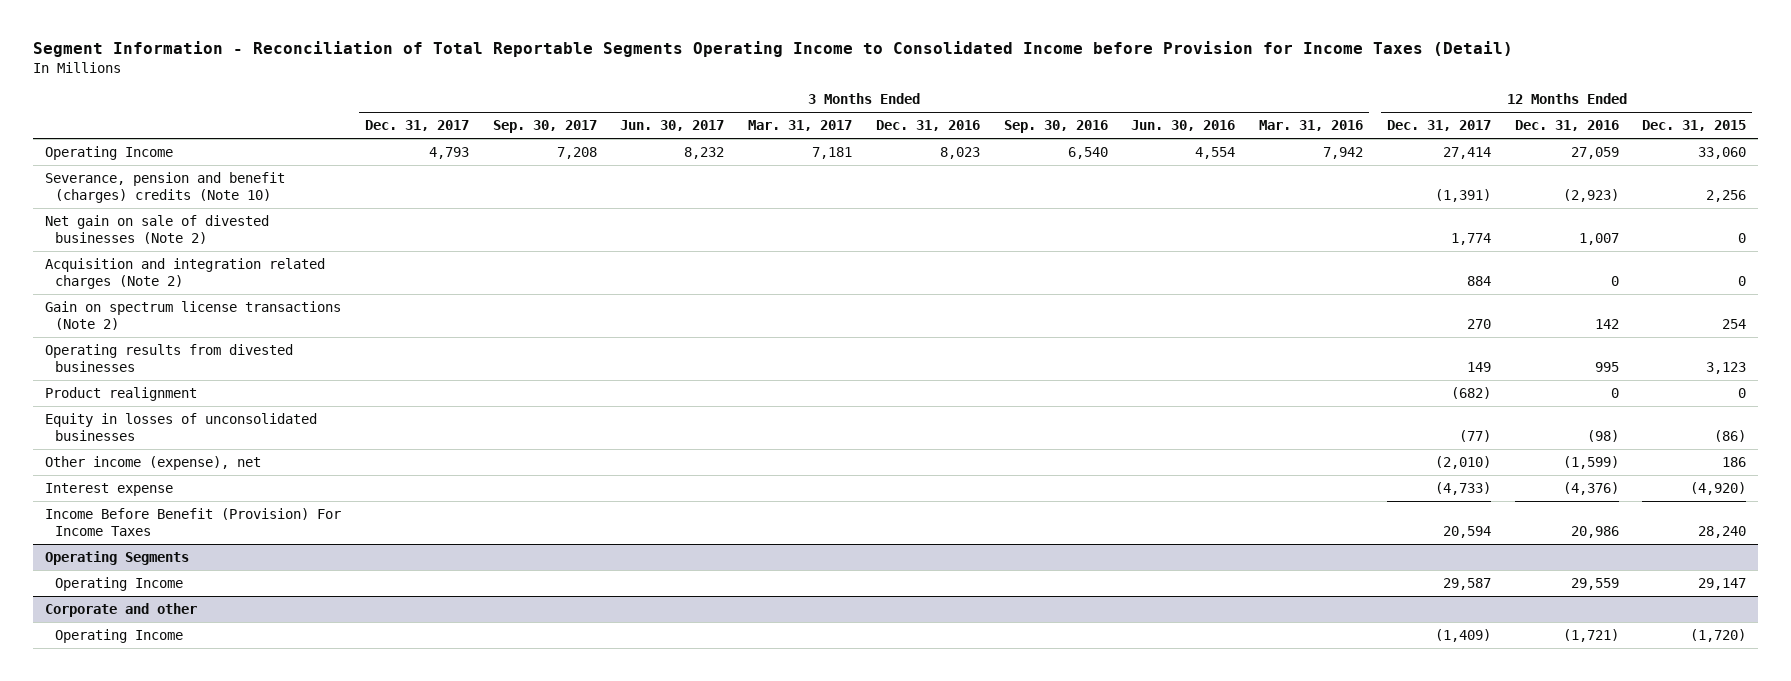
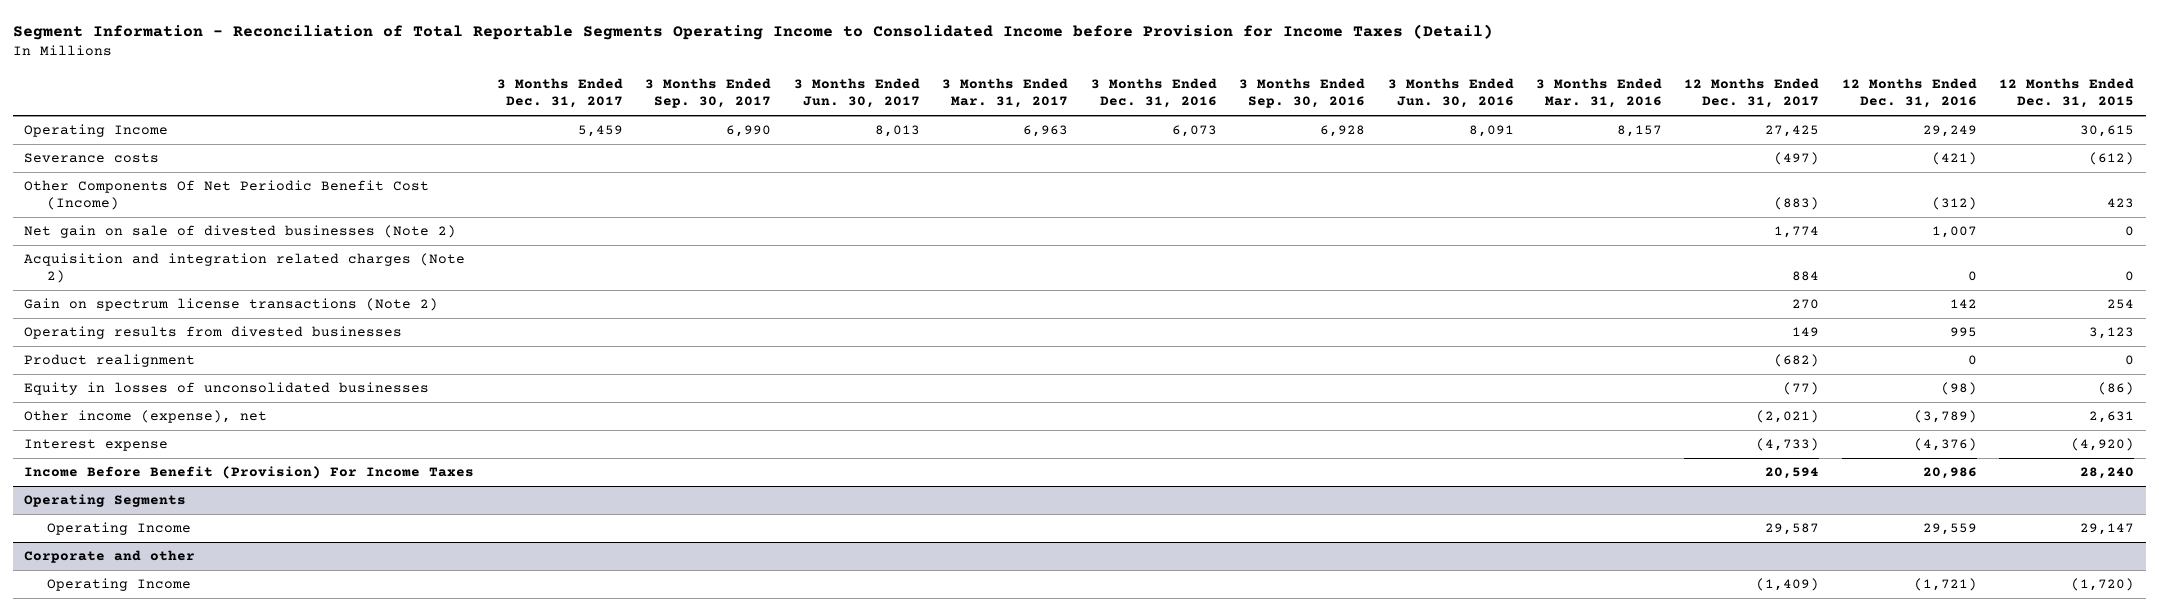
- Operating Income | 4,793 | 7,208 | 8,232 | 7,181 | 8,023 | 6,540 | 4,554 | 7,942 | 27,414 | 27,059 | 33,060
- Severance, pension and benefit (charges) credits (Note 10) | | | | | | | | | (1,391) | (2,923) | 2,256
+ Operating Income | 5,459 | 6,990 | 8,013 | 6,963 | 6,073 | 6,928 | 8,091 | 8,157 | 27,425 | 29,249 | 30,615
+ Severance costs | | | | | | | | | (497) | (421) | (612)
+ Other Components Of Net Periodic Benefit Cost (Income) | | | | | | | | | (883) | (312) | 423
- Other income (expense), net | | | | | | | | | (2,010) | (1,599) | 186
+ Other income (expense), net | | | | | | | | | (2,021) | (3,789) | 2,631

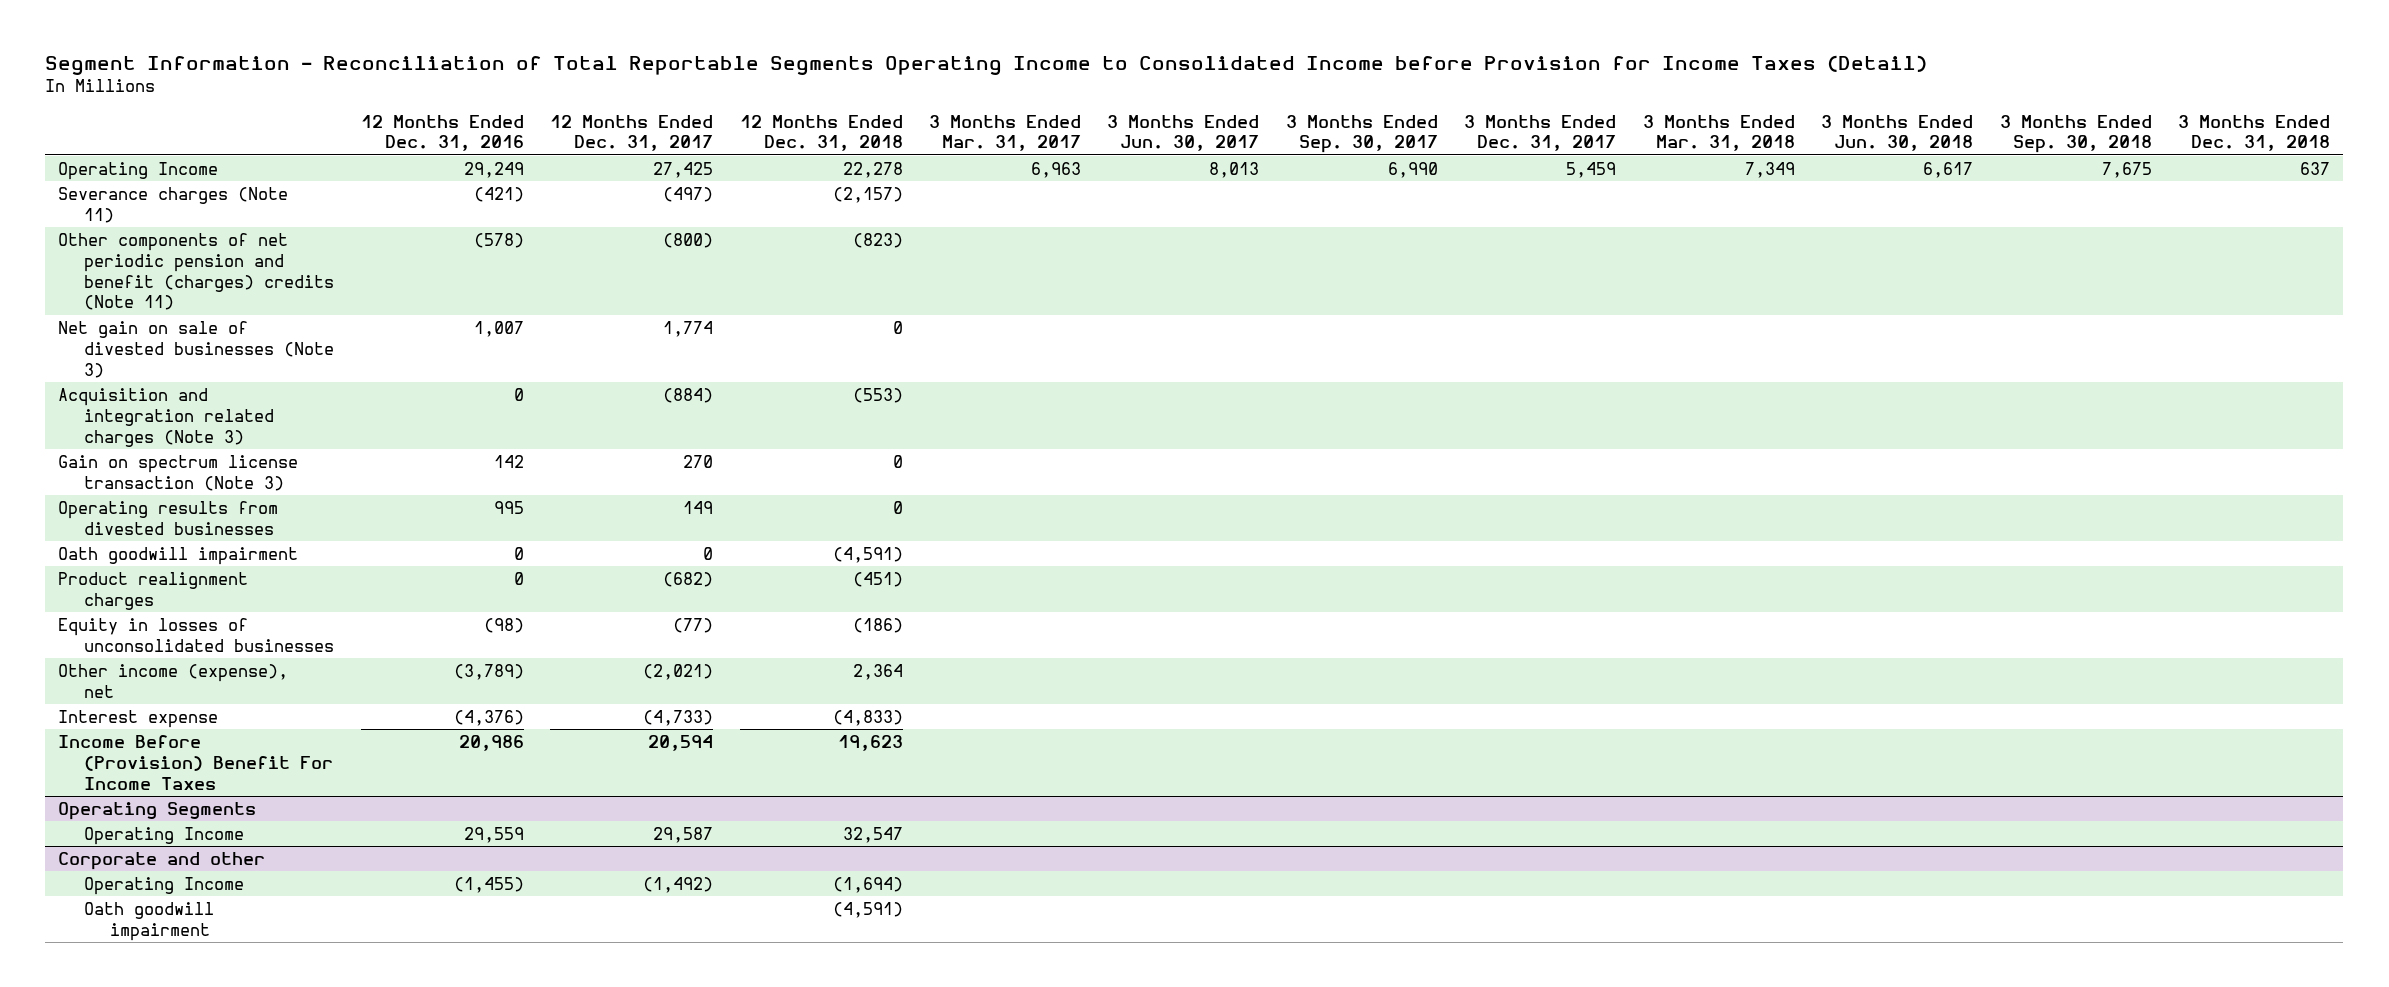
- | 3 Months Ended Dec. 31, 2017 | 3 Months Ended Sep. 30, 2017 | 3 Months Ended Jun. 30, 2017 | 3 Months Ended Mar. 31, 2017 | 3 Months Ended Dec. 31, 2016 | 3 Months Ended Sep. 30, 2016 | 3 Months Ended Jun. 30, 2016 | 3 Months Ended Mar. 31, 2016 | 12 Months Ended Dec. 31, 2017 | 12 Months Ended Dec. 31, 2016 | 12 Months Ended Dec. 31, 2015
+ | 12 Months Ended Dec. 31, 2016 | 12 Months Ended Dec. 31, 2017 | 12 Months Ended Dec. 31, 2018 | 3 Months Ended Mar. 31, 2017 | 3 Months Ended Jun. 30, 2017 | 3 Months Ended Sep. 30, 2017 | 3 Months Ended Dec. 31, 2017 | 3 Months Ended Mar. 31, 2018 | 3 Months Ended Jun. 30, 2018 | 3 Months Ended Sep. 30, 2018 | 3 Months Ended Dec. 31, 2018
- Severance costs | | | | | | | | | (497) | (421) | (612)
- Other Components Of Net Periodic Benefit Cost (Income) | | | | | | | | | (883) | (312) | 423
- Net gain on sale of divested businesses (Note 2) | | | | | | | | | 1,774 | 1,007 | 0
- Acquisition and integration related charges (Note 2) | | | | | | | | | 884 | 0 | 0
- Gain on spectrum license transactions (Note 2) | | | | | | | | | 270 | 142 | 254
+ Severance charges (Note 11) | (421) | (497) | (2,157) | | | | | | | |
+ Other components of net periodic pension and benefit (charges) credits (Note 11) | (578) | (800) | (823) | | | | | | | |
+ Net gain on sale of divested businesses (Note 3) | 1,007 | 1,774 | 0 | | | | | | | |
+ Acquisition and integration related charges (Note 3) | 0 | (884) | (553) | | | | | | | |
+ Gain on spectrum license transaction (Note 3) | 142 | 270 | 0 | | | | | | | |
- Product realignment | | | | | | | | | (682) | 0 | 0
+ Oath goodwill impairment | 0 | 0 | (4,591) | | | | | | | |
+ Product realignment charges | 0 | (682) | (451) | | | | | | | |
- Income Before Benefit (Provision) For Income Taxes | | | | | | | | | 20,594 | 20,986 | 28,240
+ Income Before (Provision) Benefit For Income Taxes | 20,986 | 20,594 | 19,623 | | | | | | | |
@ Corporate and other
- Operating Income | | | | | | | | | (1,409) | (1,721) | (1,720)
+ Operating Income | (1,455) | (1,492) | (1,694) | | | | | | | |
+ Oath goodwill impairment | | | (4,591) | | | | | | | |

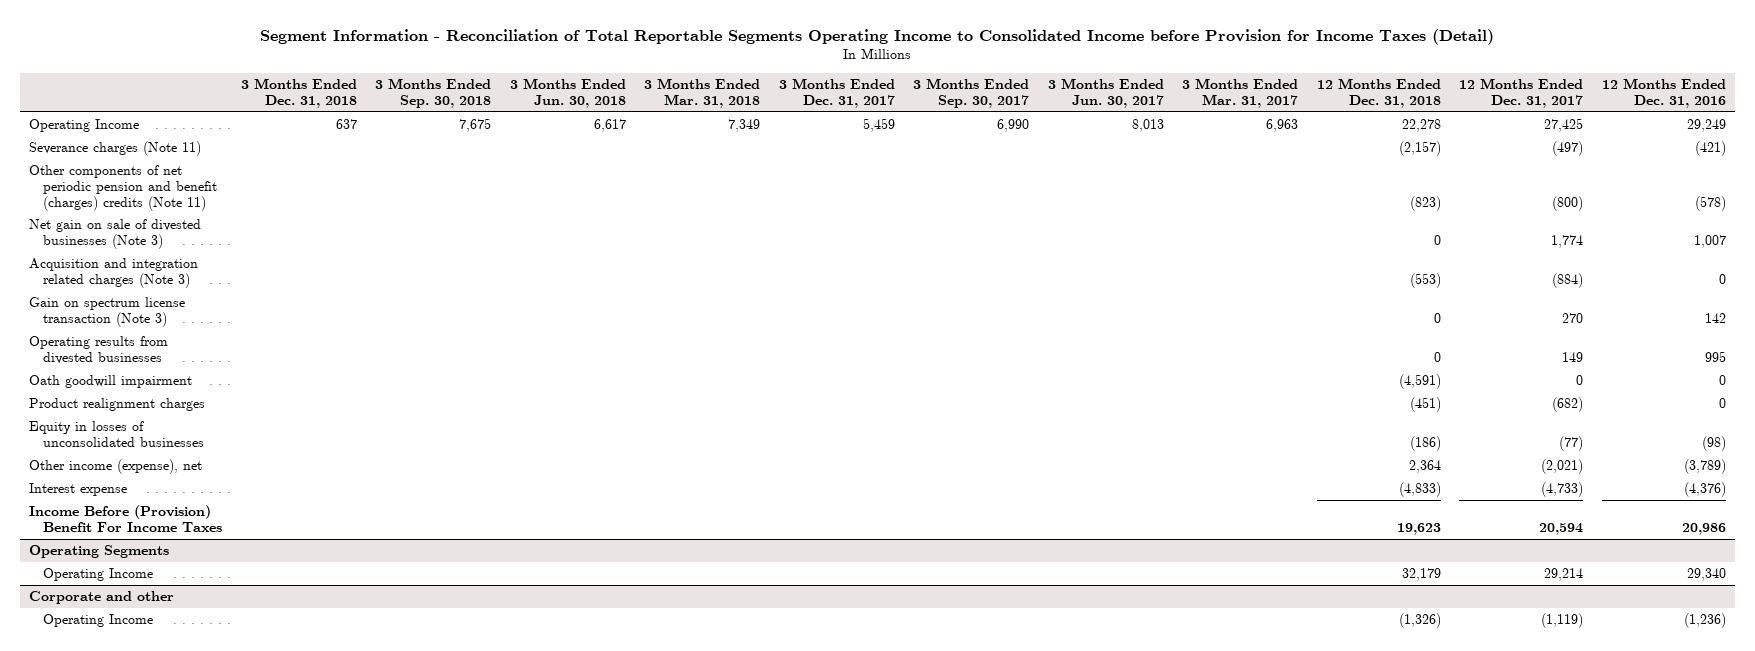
- | 12 Months Ended Dec. 31, 2016 | 12 Months Ended Dec. 31, 2017 | 12 Months Ended Dec. 31, 2018 | 3 Months Ended Mar. 31, 2017 | 3 Months Ended Jun. 30, 2017 | 3 Months Ended Sep. 30, 2017 | 3 Months Ended Dec. 31, 2017 | 3 Months Ended Mar. 31, 2018 | 3 Months Ended Jun. 30, 2018 | 3 Months Ended Sep. 30, 2018 | 3 Months Ended Dec. 31, 2018
+ | 3 Months Ended Dec. 31, 2018 | 3 Months Ended Sep. 30, 2018 | 3 Months Ended Jun. 30, 2018 | 3 Months Ended Mar. 31, 2018 | 3 Months Ended Dec. 31, 2017 | 3 Months Ended Sep. 30, 2017 | 3 Months Ended Jun. 30, 2017 | 3 Months Ended Mar. 31, 2017 | 12 Months Ended Dec. 31, 2018 | 12 Months Ended Dec. 31, 2017 | 12 Months Ended Dec. 31, 2016
@ Operating Segments
- Operating Income | 29,559 | 29,587 | 32,547 | | | | | | | |
+ Operating Income | | | | | | | | | 32,179 | 29,214 | 29,340
@ Corporate and other
- Operating Income | (1,455) | (1,492) | (1,694) | | | | | | | |
- Oath goodwill impairment | | | (4,591) | | | | | | | |
+ Operating Income | | | | | | | | | (1,326) | (1,119) | (1,236)

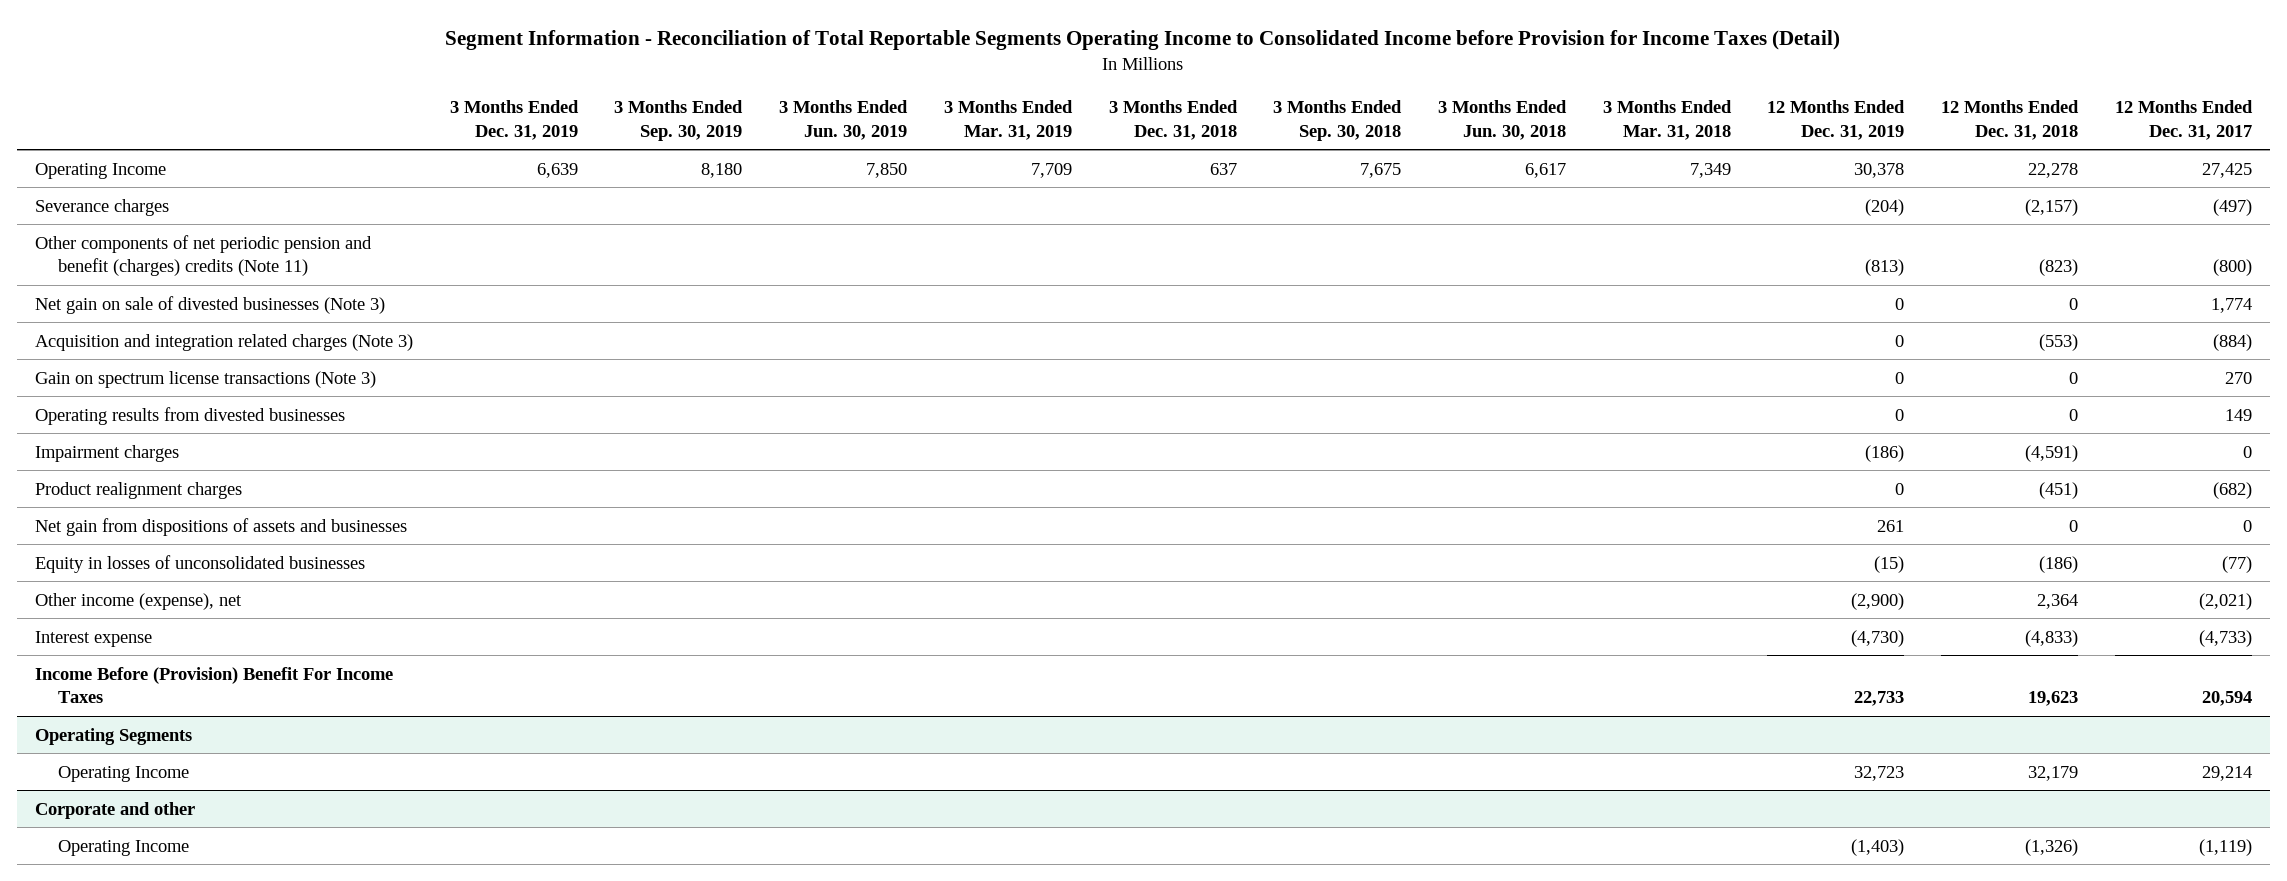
- | 3 Months Ended Dec. 31, 2018 | 3 Months Ended Sep. 30, 2018 | 3 Months Ended Jun. 30, 2018 | 3 Months Ended Mar. 31, 2018 | 3 Months Ended Dec. 31, 2017 | 3 Months Ended Sep. 30, 2017 | 3 Months Ended Jun. 30, 2017 | 3 Months Ended Mar. 31, 2017 | 12 Months Ended Dec. 31, 2018 | 12 Months Ended Dec. 31, 2017 | 12 Months Ended Dec. 31, 2016
+ | 3 Months Ended Dec. 31, 2019 | 3 Months Ended Sep. 30, 2019 | 3 Months Ended Jun. 30, 2019 | 3 Months Ended Mar. 31, 2019 | 3 Months Ended Dec. 31, 2018 | 3 Months Ended Sep. 30, 2018 | 3 Months Ended Jun. 30, 2018 | 3 Months Ended Mar. 31, 2018 | 12 Months Ended Dec. 31, 2019 | 12 Months Ended Dec. 31, 2018 | 12 Months Ended Dec. 31, 2017
- Severance charges (Note 11) | | | | | | | | | (2,157) | (497) | (421)
+ Severance charges | | | | | | | | | (204) | (2,157) | (497)
- Gain on spectrum license transaction (Note 3) | | | | | | | | | 0 | 270 | 142
+ Gain on spectrum license transactions (Note 3) | | | | | | | | | 0 | 0 | 270
- Oath goodwill impairment | | | | | | | | | (4,591) | 0 | 0
+ Impairment charges | | | | | | | | | (186) | (4,591) | 0
+ Net gain from dispositions of assets and businesses | | | | | | | | | 261 | 0 | 0

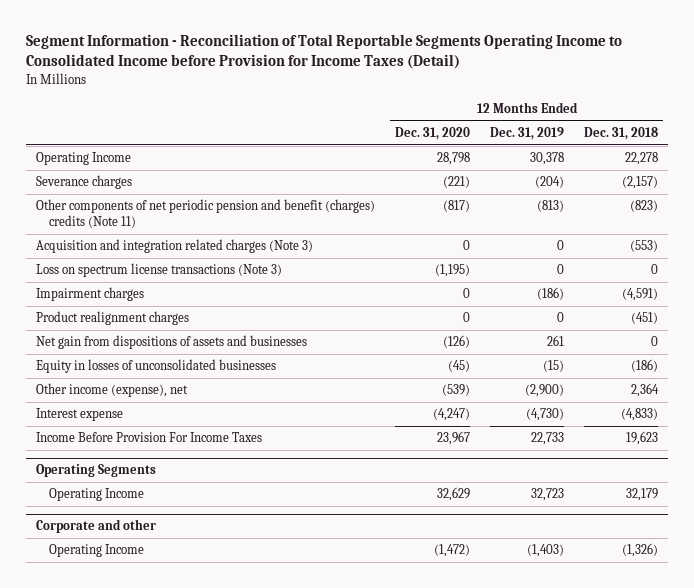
- | 3 Months Ended Dec. 31, 2019 | 3 Months Ended Sep. 30, 2019 | 3 Months Ended Jun. 30, 2019 | 3 Months Ended Mar. 31, 2019 | 3 Months Ended Dec. 31, 2018 | 3 Months Ended Sep. 30, 2018 | 3 Months Ended Jun. 30, 2018 | 3 Months Ended Mar. 31, 2018 | 12 Months Ended Dec. 31, 2019 | 12 Months Ended Dec. 31, 2018 | 12 Months Ended Dec. 31, 2017
+ | 12 Months Ended Dec. 31, 2020 | 12 Months Ended Dec. 31, 2019 | 12 Months Ended Dec. 31, 2018
- Net gain on sale of divested businesses (Note 3) | | | | | | | | | 0 | 0 | 1,774
- Gain on spectrum license transactions (Note 3) | | | | | | | | | 0 | 0 | 270
- Operating results from divested businesses | | | | | | | | | 0 | 0 | 149
+ Loss on spectrum license transactions (Note 3) | (1,195) | 0 | 0
- Income Before (Provision) Benefit For Income Taxes | | | | | | | | | 22,733 | 19,623 | 20,594
+ Income Before Provision For Income Taxes | 23,967 | 22,733 | 19,623

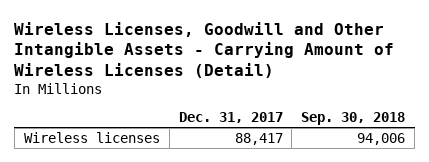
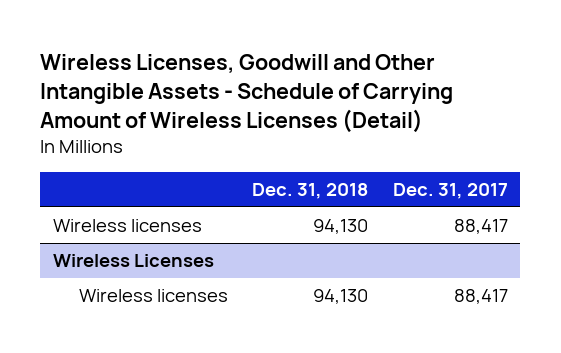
- Wireless Licenses, Goodwill and Other Intangible Assets - Carrying Amount of Wireless Licenses (Detail)
+ Wireless Licenses, Goodwill and Other Intangible Assets - Schedule of Carrying Amount of Wireless Licenses (Detail)
- | Dec. 31, 2017 | Sep. 30, 2018
+ | Dec. 31, 2018 | Dec. 31, 2017
+ Wireless Licenses
+ Wireless licenses | 94,130 | 88,417

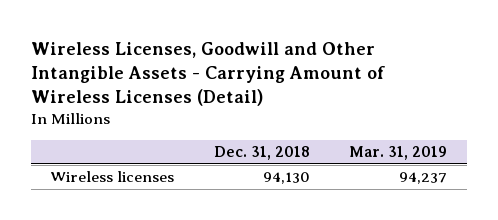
- Wireless Licenses, Goodwill and Other Intangible Assets - Schedule of Carrying Amount of Wireless Licenses (Detail)
+ Wireless Licenses, Goodwill and Other Intangible Assets - Carrying Amount of Wireless Licenses (Detail)
- | Dec. 31, 2018 | Dec. 31, 2017
+ | Dec. 31, 2018 | Mar. 31, 2019
- Wireless Licenses
- Wireless licenses | 94,130 | 88,417

